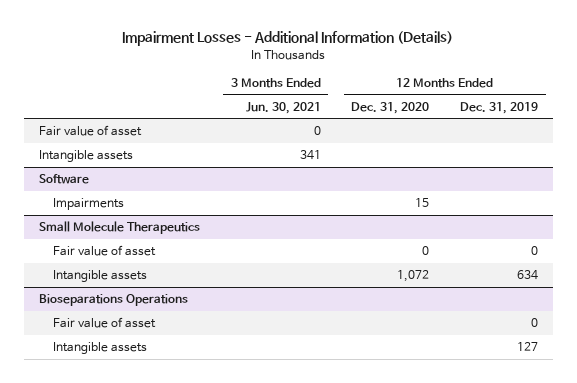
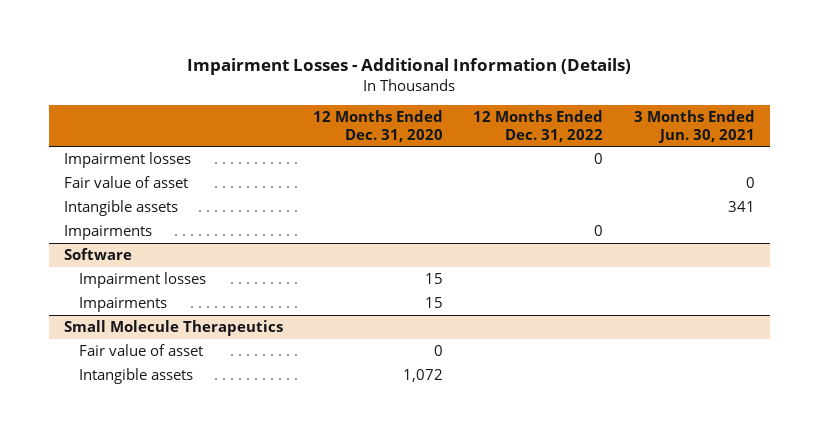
- | 3 Months Ended Jun. 30, 2021 | 12 Months Ended Dec. 31, 2020 | 12 Months Ended Dec. 31, 2019
+ | 12 Months Ended Dec. 31, 2020 | 12 Months Ended Dec. 31, 2022 | 3 Months Ended Jun. 30, 2021
+ Impairment losses | | 0 |
+ Impairments | | 0 |
@ Software
+ Impairment losses | 15 | |
- Bioseparations Operations
- Fair value of asset | | | 0
- Intangible assets | | | 127

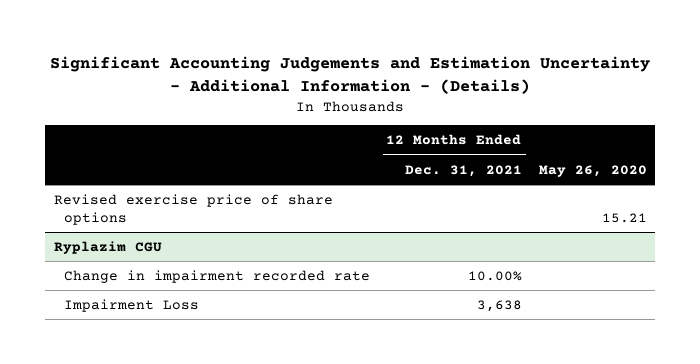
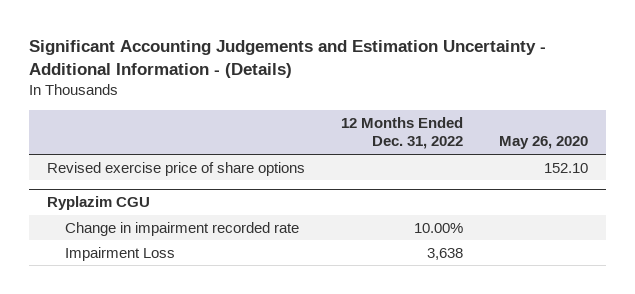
- | 12 Months Ended Dec. 31, 2021 | May 26, 2020
+ | 12 Months Ended Dec. 31, 2022 | May 26, 2020
- Revised exercise price of share options | | 15.21
+ Revised exercise price of share options | | 152.10

